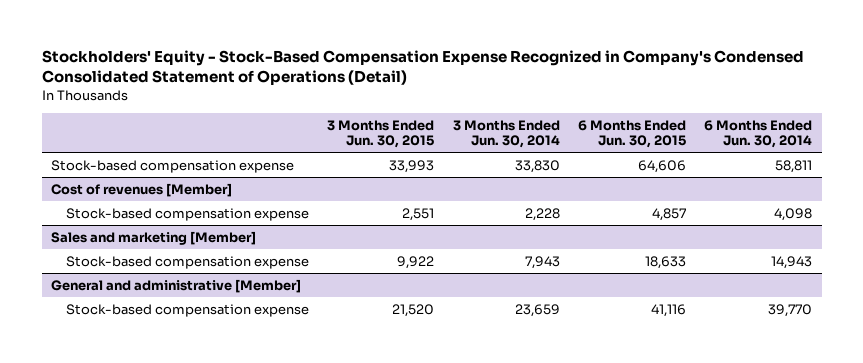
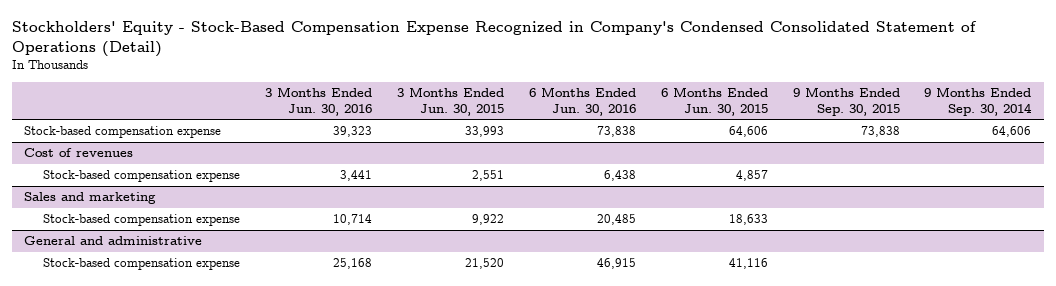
- | 3 Months Ended Jun. 30, 2015 | 3 Months Ended Jun. 30, 2014 | 6 Months Ended Jun. 30, 2015 | 6 Months Ended Jun. 30, 2014
+ | 3 Months Ended Jun. 30, 2016 | 3 Months Ended Jun. 30, 2015 | 6 Months Ended Jun. 30, 2016 | 6 Months Ended Jun. 30, 2015 | 9 Months Ended Sep. 30, 2015 | 9 Months Ended Sep. 30, 2014
- Cost of revenues [Member]
+ Cost of revenues
- Sales and marketing [Member]
+ Sales and marketing
- General and administrative [Member]
+ General and administrative

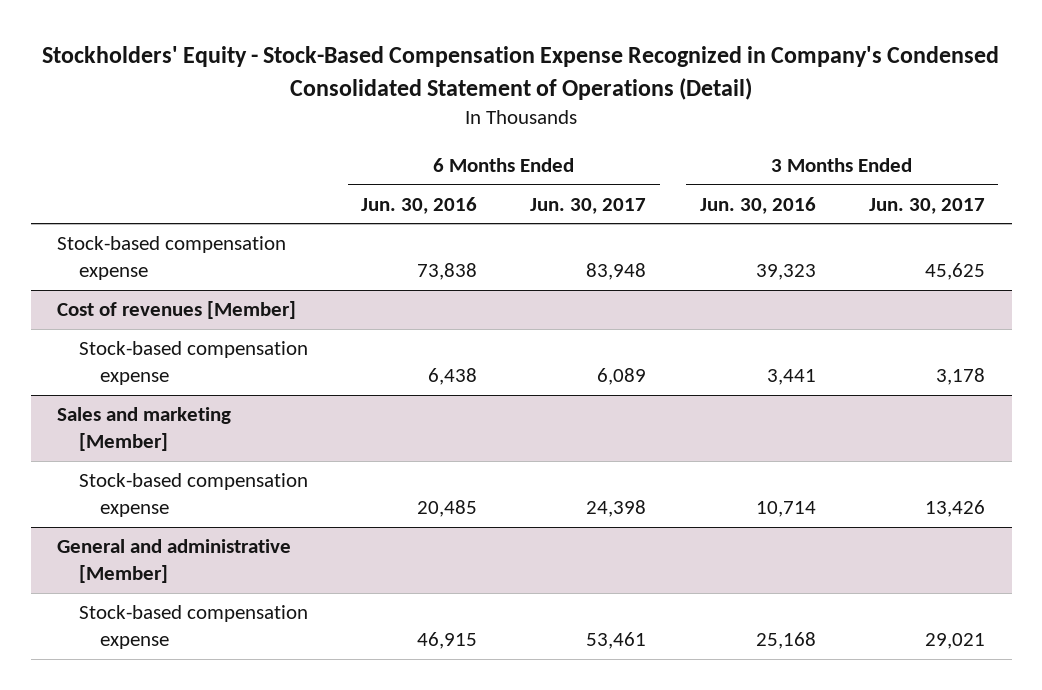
- | 3 Months Ended Jun. 30, 2016 | 3 Months Ended Jun. 30, 2015 | 6 Months Ended Jun. 30, 2016 | 6 Months Ended Jun. 30, 2015 | 9 Months Ended Sep. 30, 2015 | 9 Months Ended Sep. 30, 2014
+ | 6 Months Ended Jun. 30, 2016 | 6 Months Ended Jun. 30, 2017 | 3 Months Ended Jun. 30, 2016 | 3 Months Ended Jun. 30, 2017
- Cost of revenues
+ Cost of revenues [Member]
- Sales and marketing
+ Sales and marketing [Member]
- General and administrative
+ General and administrative [Member]

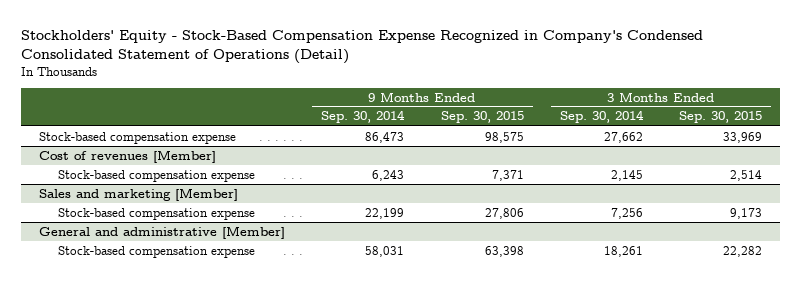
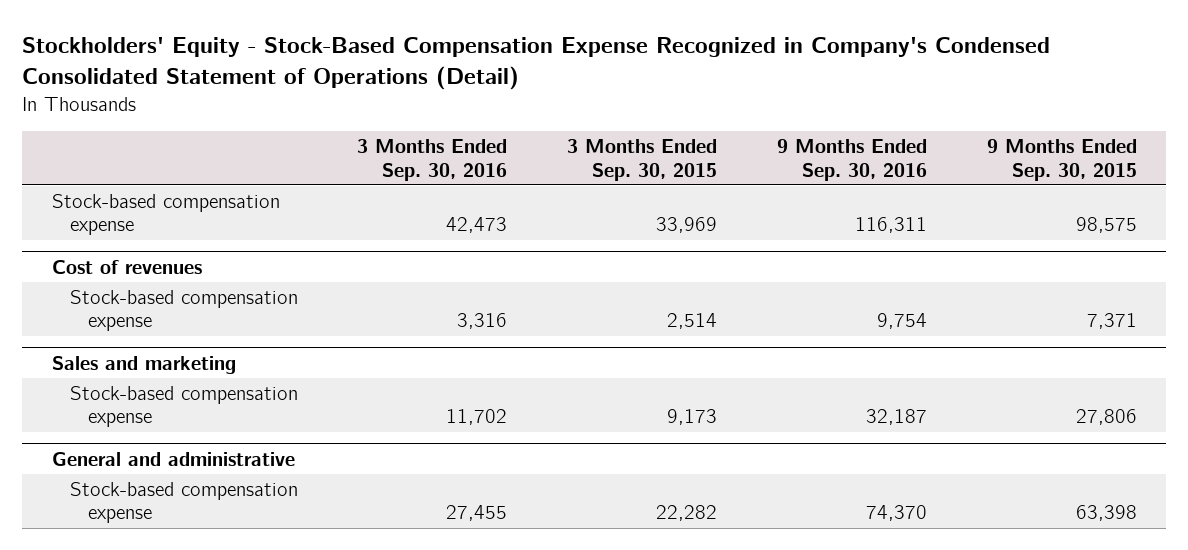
- | 9 Months Ended Sep. 30, 2014 | 9 Months Ended Sep. 30, 2015 | 3 Months Ended Sep. 30, 2014 | 3 Months Ended Sep. 30, 2015
+ | 3 Months Ended Sep. 30, 2016 | 3 Months Ended Sep. 30, 2015 | 9 Months Ended Sep. 30, 2016 | 9 Months Ended Sep. 30, 2015
- Cost of revenues [Member]
+ Cost of revenues
- Sales and marketing [Member]
+ Sales and marketing
- General and administrative [Member]
+ General and administrative

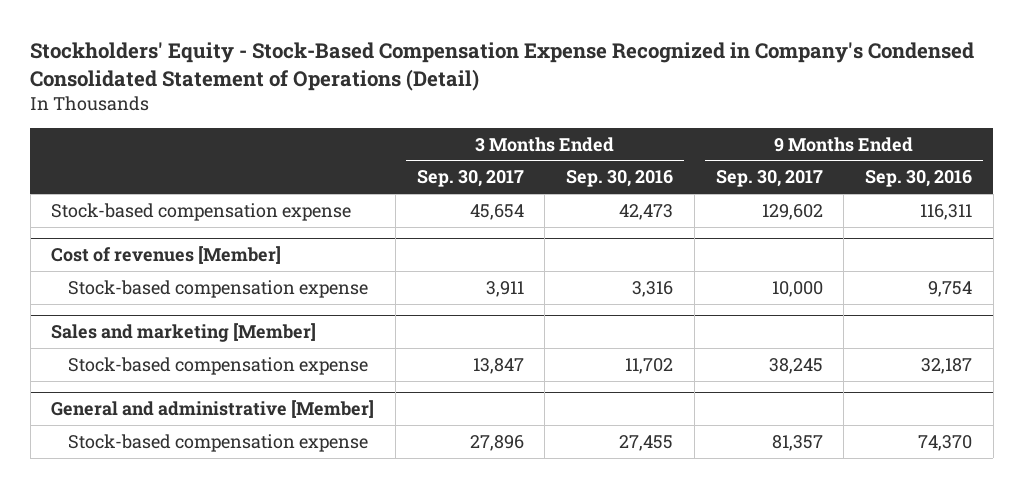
- | 3 Months Ended Sep. 30, 2016 | 3 Months Ended Sep. 30, 2015 | 9 Months Ended Sep. 30, 2016 | 9 Months Ended Sep. 30, 2015
+ | 3 Months Ended Sep. 30, 2017 | 3 Months Ended Sep. 30, 2016 | 9 Months Ended Sep. 30, 2017 | 9 Months Ended Sep. 30, 2016
- Cost of revenues
+ Cost of revenues [Member]
- Sales and marketing
+ Sales and marketing [Member]
- General and administrative
+ General and administrative [Member]

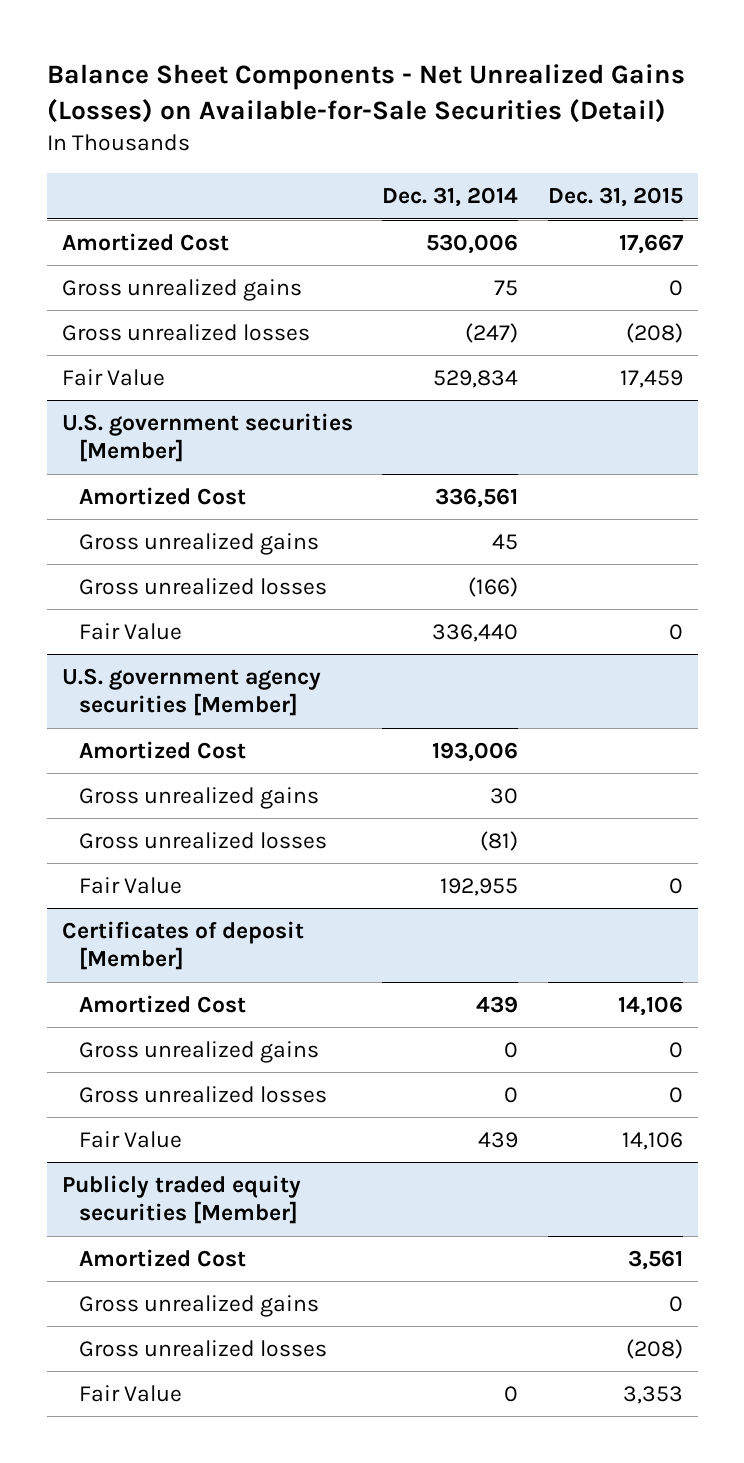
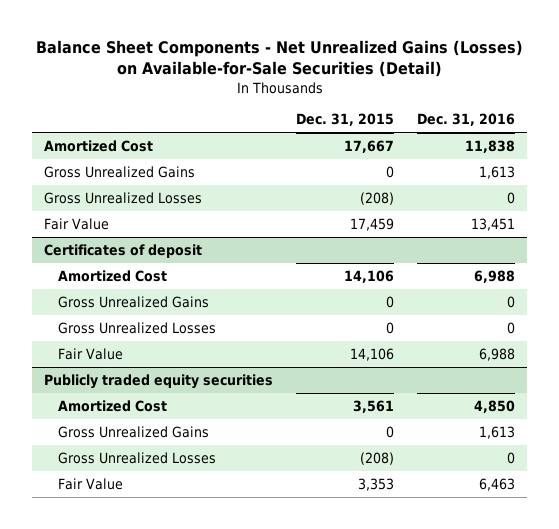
- | Dec. 31, 2014 | Dec. 31, 2015
+ | Dec. 31, 2015 | Dec. 31, 2016
- Gross unrealized gains | 75 | 0
- Gross unrealized losses | (247) | (208)
+ Gross Unrealized Gains | 0 | 1,613
+ Gross Unrealized Losses | (208) | 0
- U.S. government securities [Member]
- Amortized Cost | 336,561 |
- Gross unrealized gains | 45 |
- Gross unrealized losses | (166) |
- Fair Value | 336,440 | 0
- U.S. government agency securities [Member]
- Amortized Cost | 193,006 |
- Gross unrealized gains | 30 |
- Gross unrealized losses | (81) |
- Fair Value | 192,955 | 0
- Certificates of deposit [Member]
+ Certificates of deposit
- Gross unrealized gains | 0 | 0
- Gross unrealized losses | 0 | 0
+ Gross Unrealized Gains | 0 | 0
+ Gross Unrealized Losses | 0 | 0
- Publicly traded equity securities [Member]
+ Publicly traded equity securities
- Gross unrealized gains | | 0
- Gross unrealized losses | | (208)
+ Gross Unrealized Gains | 0 | 1,613
+ Gross Unrealized Losses | (208) | 0

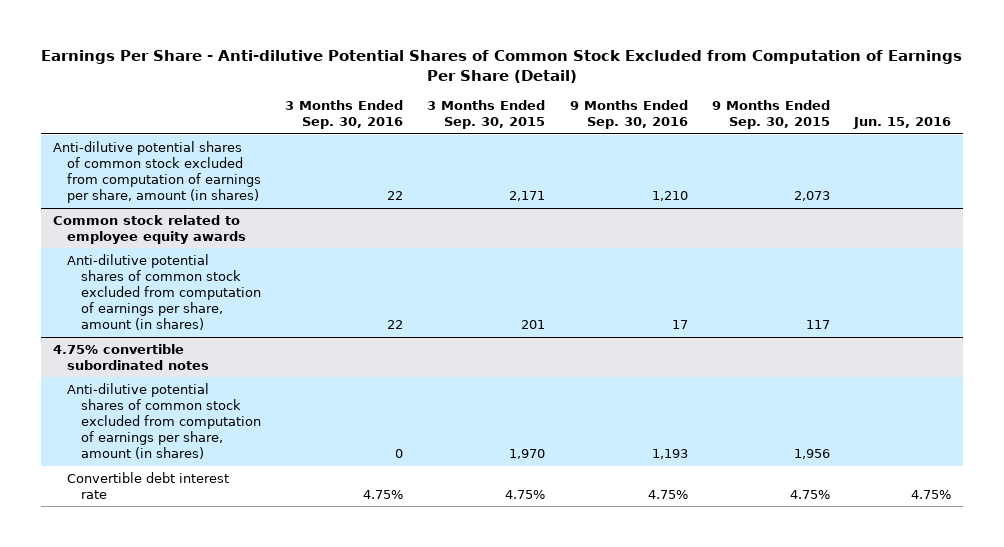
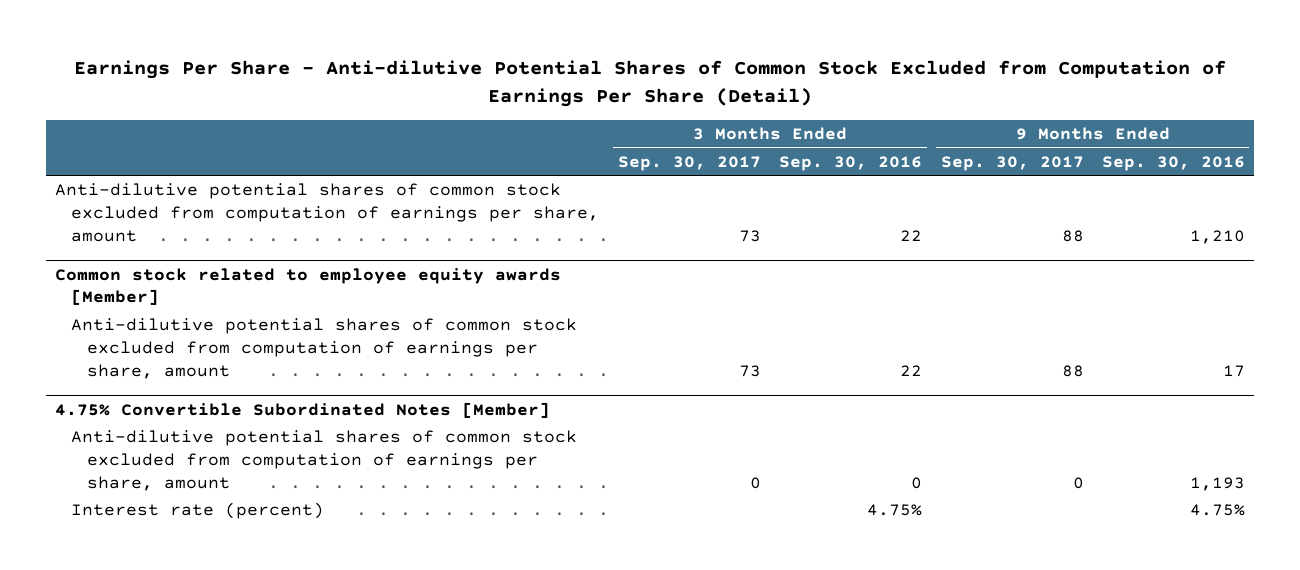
- | 3 Months Ended Sep. 30, 2016 | 3 Months Ended Sep. 30, 2015 | 9 Months Ended Sep. 30, 2016 | 9 Months Ended Sep. 30, 2015 | Jun. 15, 2016
+ | 3 Months Ended Sep. 30, 2017 | 3 Months Ended Sep. 30, 2016 | 9 Months Ended Sep. 30, 2017 | 9 Months Ended Sep. 30, 2016
- Anti-dilutive potential shares of common stock excluded from computation of earnings per share, amount (in shares) | 22 | 2,171 | 1,210 | 2,073 |
- Common stock related to employee equity awards
- Anti-dilutive potential shares of common stock excluded from computation of earnings per share, amount (in shares) | 22 | 201 | 17 | 117 |
- 4.75% convertible subordinated notes
- Anti-dilutive potential shares of common stock excluded from computation of earnings per share, amount (in shares) | 0 | 1,970 | 1,193 | 1,956 |
- Convertible debt interest rate | 4.75% | 4.75% | 4.75% | 4.75% | 4.75%
+ Anti-dilutive potential shares of common stock excluded from computation of earnings per share, amount | 73 | 22 | 88 | 1,210
+ Common stock related to employee equity awards [Member]
+ Anti-dilutive potential shares of common stock excluded from computation of earnings per share, amount | 73 | 22 | 88 | 17
+ 4.75% Convertible Subordinated Notes [Member]
+ Anti-dilutive potential shares of common stock excluded from computation of earnings per share, amount | 0 | 0 | 0 | 1,193
+ Interest rate (percent) | | 4.75% | | 4.75%

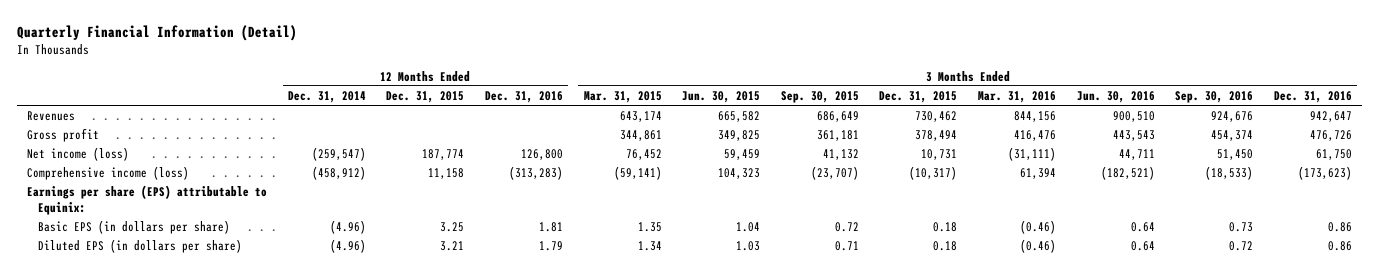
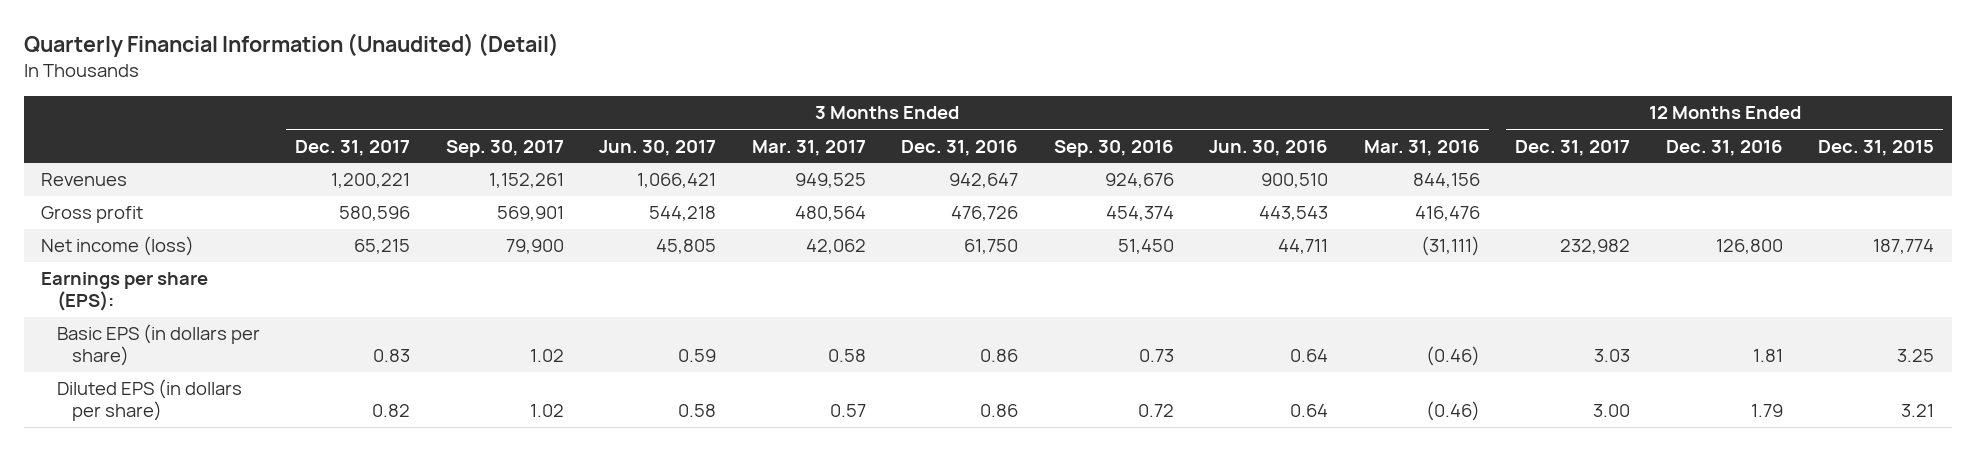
- Quarterly Financial Information (Detail)
+ Quarterly Financial Information (Unaudited) (Detail)
- | 12 Months Ended Dec. 31, 2014 | 12 Months Ended Dec. 31, 2015 | 12 Months Ended Dec. 31, 2016 | 3 Months Ended Mar. 31, 2015 | 3 Months Ended Jun. 30, 2015 | 3 Months Ended Sep. 30, 2015 | 3 Months Ended Dec. 31, 2015 | 3 Months Ended Mar. 31, 2016 | 3 Months Ended Jun. 30, 2016 | 3 Months Ended Sep. 30, 2016 | 3 Months Ended Dec. 31, 2016
+ | 3 Months Ended Dec. 31, 2017 | 3 Months Ended Sep. 30, 2017 | 3 Months Ended Jun. 30, 2017 | 3 Months Ended Mar. 31, 2017 | 3 Months Ended Dec. 31, 2016 | 3 Months Ended Sep. 30, 2016 | 3 Months Ended Jun. 30, 2016 | 3 Months Ended Mar. 31, 2016 | 12 Months Ended Dec. 31, 2017 | 12 Months Ended Dec. 31, 2016 | 12 Months Ended Dec. 31, 2015
- Comprehensive income (loss) | (458,912) | 11,158 | (313,283) | (59,141) | 104,323 | (23,707) | (10,317) | 61,394 | (182,521) | (18,533) | (173,623)
- Earnings per share (EPS) attributable to Equinix:
+ Earnings per share (EPS):

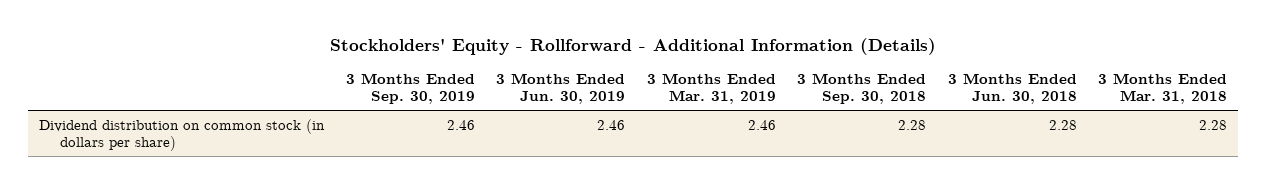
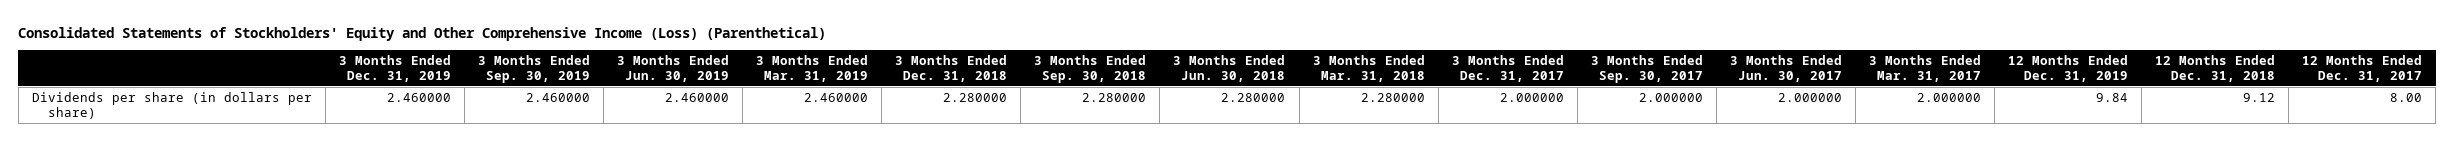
- Stockholders' Equity - Rollforward - Additional Information (Details)
+ Consolidated Statements of Stockholders' Equity and Other Comprehensive Income (Loss) (Parenthetical)
- | 3 Months Ended Sep. 30, 2019 | 3 Months Ended Jun. 30, 2019 | 3 Months Ended Mar. 31, 2019 | 3 Months Ended Sep. 30, 2018 | 3 Months Ended Jun. 30, 2018 | 3 Months Ended Mar. 31, 2018
+ | 3 Months Ended Dec. 31, 2019 | 3 Months Ended Sep. 30, 2019 | 3 Months Ended Jun. 30, 2019 | 3 Months Ended Mar. 31, 2019 | 3 Months Ended Dec. 31, 2018 | 3 Months Ended Sep. 30, 2018 | 3 Months Ended Jun. 30, 2018 | 3 Months Ended Mar. 31, 2018 | 3 Months Ended Dec. 31, 2017 | 3 Months Ended Sep. 30, 2017 | 3 Months Ended Jun. 30, 2017 | 3 Months Ended Mar. 31, 2017 | 12 Months Ended Dec. 31, 2019 | 12 Months Ended Dec. 31, 2018 | 12 Months Ended Dec. 31, 2017
- Dividend distribution on common stock (in dollars per share) | 2.46 | 2.46 | 2.46 | 2.28 | 2.28 | 2.28
+ Dividends per share (in dollars per share) | 2.460000 | 2.460000 | 2.460000 | 2.460000 | 2.280000 | 2.280000 | 2.280000 | 2.280000 | 2.000000 | 2.000000 | 2.000000 | 2.000000 | 9.84 | 9.12 | 8.00

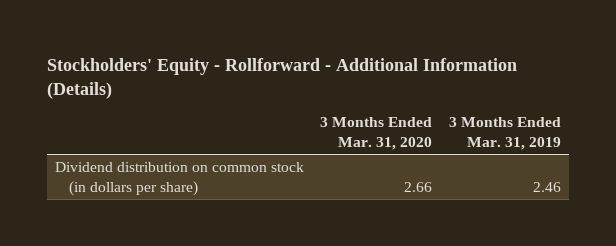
- Consolidated Statements of Stockholders' Equity and Other Comprehensive Income (Loss) (Parenthetical)
+ Stockholders' Equity - Rollforward - Additional Information (Details)
- | 3 Months Ended Dec. 31, 2019 | 3 Months Ended Sep. 30, 2019 | 3 Months Ended Jun. 30, 2019 | 3 Months Ended Mar. 31, 2019 | 3 Months Ended Dec. 31, 2018 | 3 Months Ended Sep. 30, 2018 | 3 Months Ended Jun. 30, 2018 | 3 Months Ended Mar. 31, 2018 | 3 Months Ended Dec. 31, 2017 | 3 Months Ended Sep. 30, 2017 | 3 Months Ended Jun. 30, 2017 | 3 Months Ended Mar. 31, 2017 | 12 Months Ended Dec. 31, 2019 | 12 Months Ended Dec. 31, 2018 | 12 Months Ended Dec. 31, 2017
+ | 3 Months Ended Mar. 31, 2020 | 3 Months Ended Mar. 31, 2019
- Dividends per share (in dollars per share) | 2.460000 | 2.460000 | 2.460000 | 2.460000 | 2.280000 | 2.280000 | 2.280000 | 2.280000 | 2.000000 | 2.000000 | 2.000000 | 2.000000 | 9.84 | 9.12 | 8.00
+ Dividend distribution on common stock (in dollars per share) | 2.66 | 2.46

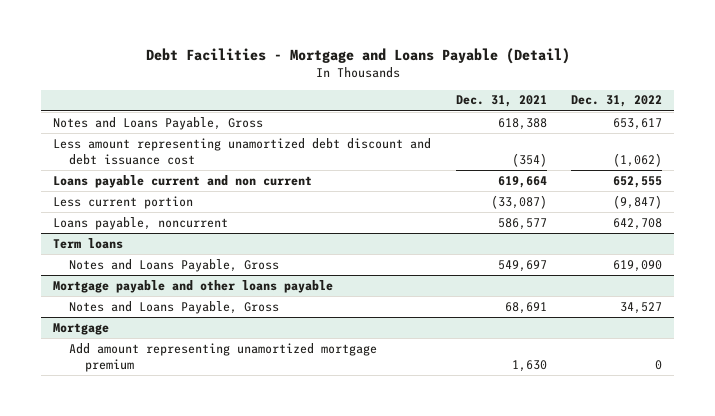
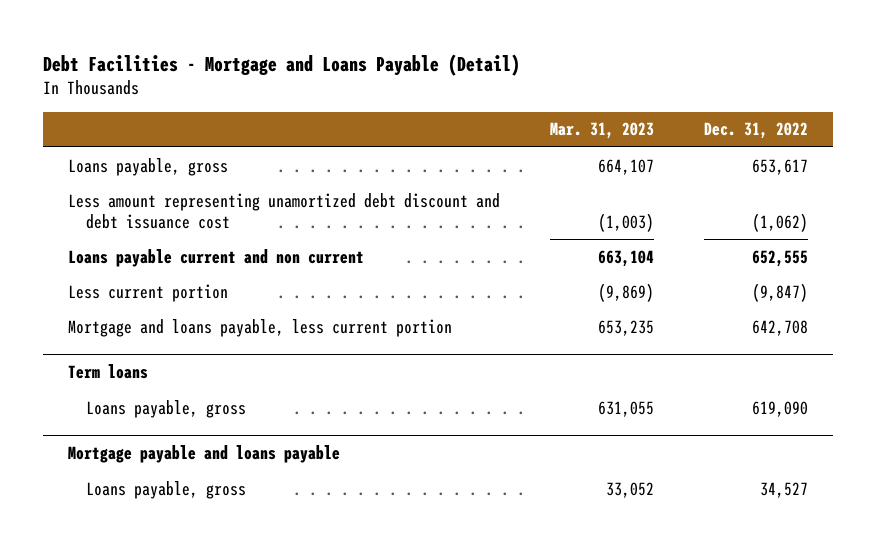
- | Dec. 31, 2021 | Dec. 31, 2022
+ | Mar. 31, 2023 | Dec. 31, 2022
- Notes and Loans Payable, Gross | 618,388 | 653,617
+ Loans payable, gross | 664,107 | 653,617
- Loans payable, noncurrent | 586,577 | 642,708
+ Mortgage and loans payable, less current portion | 653,235 | 642,708
@ Term loans
- Notes and Loans Payable, Gross | 549,697 | 619,090
- Mortgage payable and other loans payable
- Notes and Loans Payable, Gross | 68,691 | 34,527
- Mortgage
- Add amount representing unamortized mortgage premium | 1,630 | 0
@ Term loans
+ Loans payable, gross | 631,055 | 619,090
+ Mortgage payable and loans payable
+ Loans payable, gross | 33,052 | 34,527

